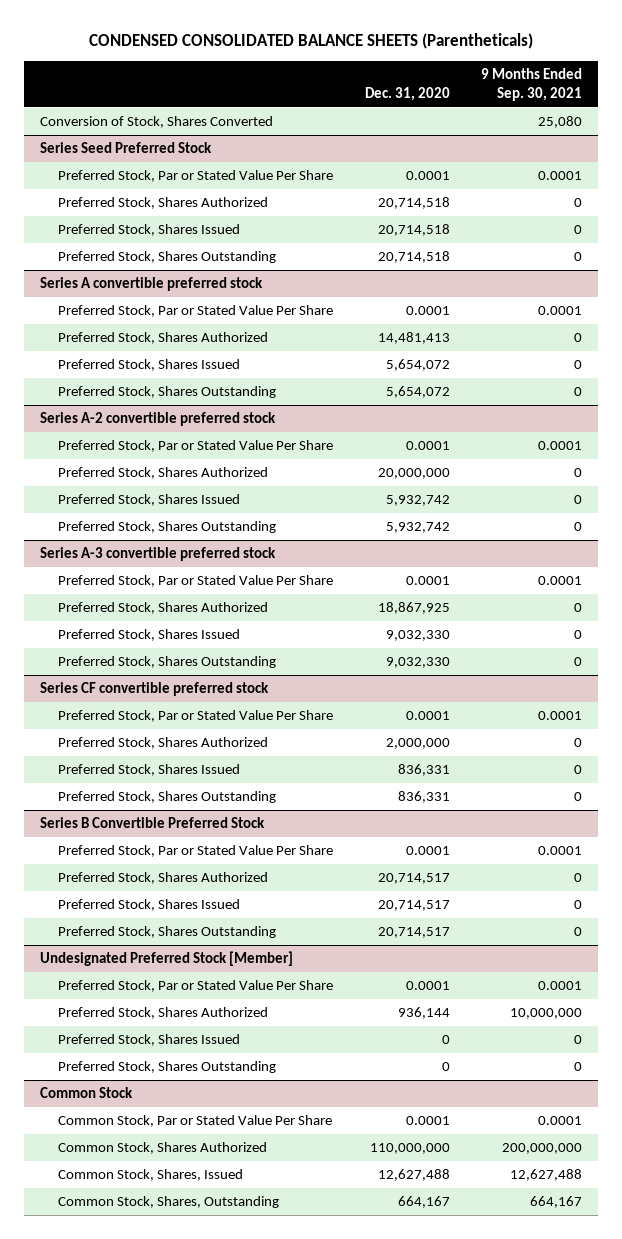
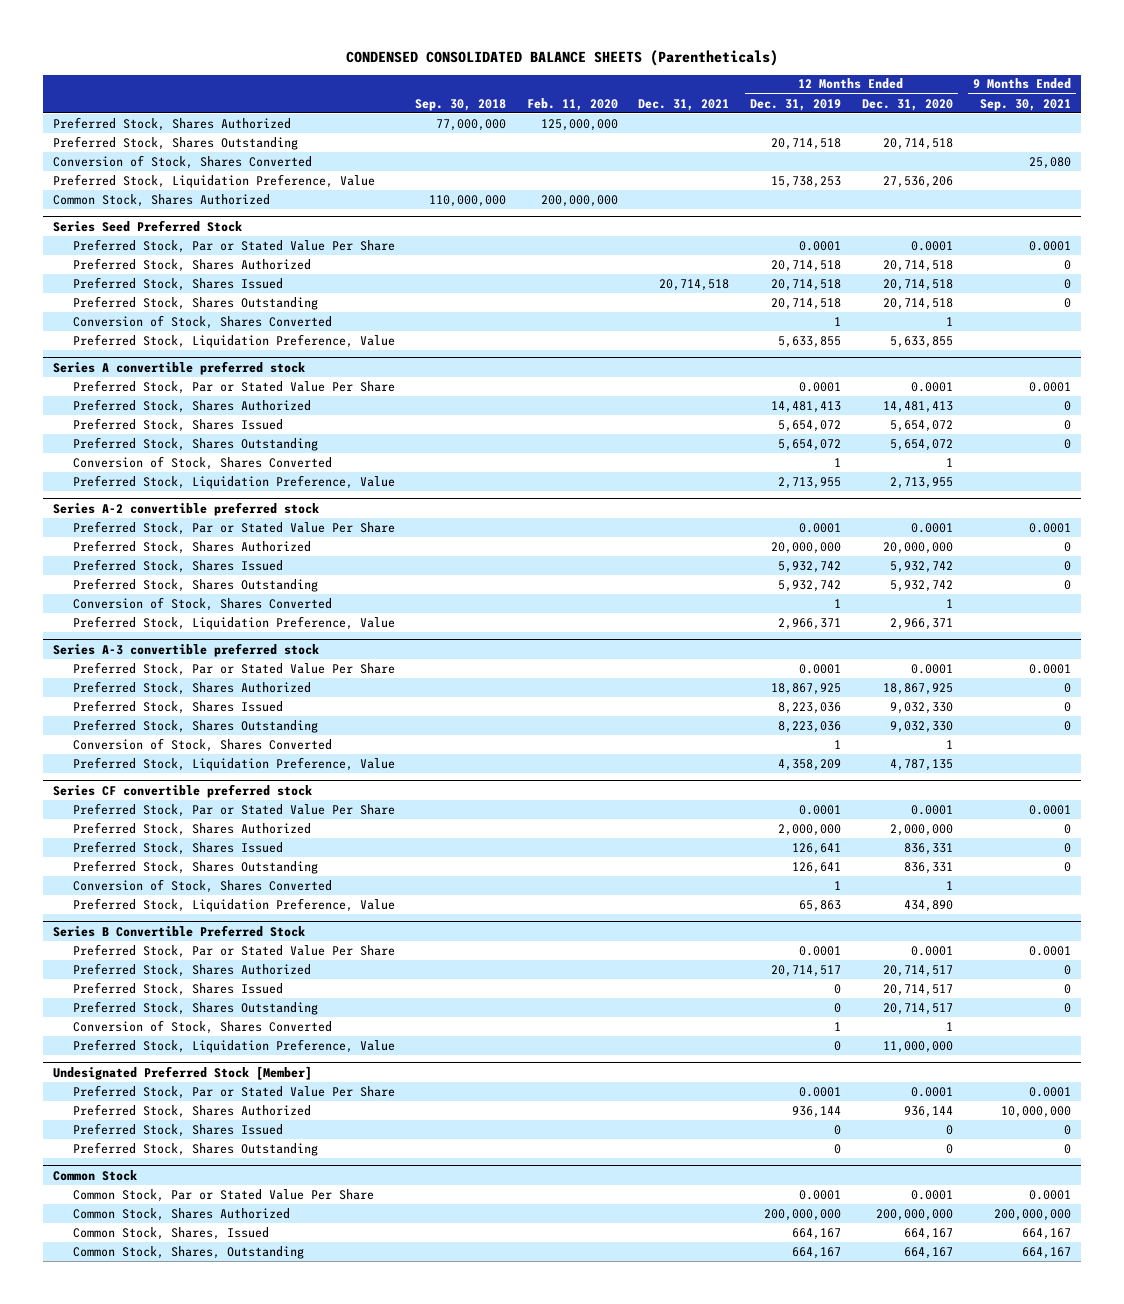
- | Dec. 31, 2020 | 9 Months Ended Sep. 30, 2021
+ | Sep. 30, 2018 | Feb. 11, 2020 | Dec. 31, 2021 | 12 Months Ended Dec. 31, 2019 | 12 Months Ended Dec. 31, 2020 | 9 Months Ended Sep. 30, 2021
+ Preferred Stock, Shares Authorized | 77,000,000 | 125,000,000 | | | |
+ Preferred Stock, Shares Outstanding | | | | 20,714,518 | 20,714,518 |
+ Preferred Stock, Liquidation Preference, Value | | | | 15,738,253 | 27,536,206 |
+ Common Stock, Shares Authorized | 110,000,000 | 200,000,000 | | | |
@ Series Seed Preferred Stock
+ Conversion of Stock, Shares Converted | | | | 1 | 1 |
+ Preferred Stock, Liquidation Preference, Value | | | | 5,633,855 | 5,633,855 |
@ Series A convertible preferred stock
+ Conversion of Stock, Shares Converted | | | | 1 | 1 |
+ Preferred Stock, Liquidation Preference, Value | | | | 2,713,955 | 2,713,955 |
@ Series A-2 convertible preferred stock
+ Conversion of Stock, Shares Converted | | | | 1 | 1 |
+ Preferred Stock, Liquidation Preference, Value | | | | 2,966,371 | 2,966,371 |
@ Series A-3 convertible preferred stock
+ Conversion of Stock, Shares Converted | | | | 1 | 1 |
+ Preferred Stock, Liquidation Preference, Value | | | | 4,358,209 | 4,787,135 |
@ Series CF convertible preferred stock
+ Conversion of Stock, Shares Converted | | | | 1 | 1 |
+ Preferred Stock, Liquidation Preference, Value | | | | 65,863 | 434,890 |
@ Series B Convertible Preferred Stock
+ Conversion of Stock, Shares Converted | | | | 1 | 1 |
+ Preferred Stock, Liquidation Preference, Value | | | | 0 | 11,000,000 |
@ Common Stock
- Common Stock, Shares, Issued | 12,627,488 | 12,627,488
+ Common Stock, Shares, Issued | | | | 664,167 | 664,167 | 664,167

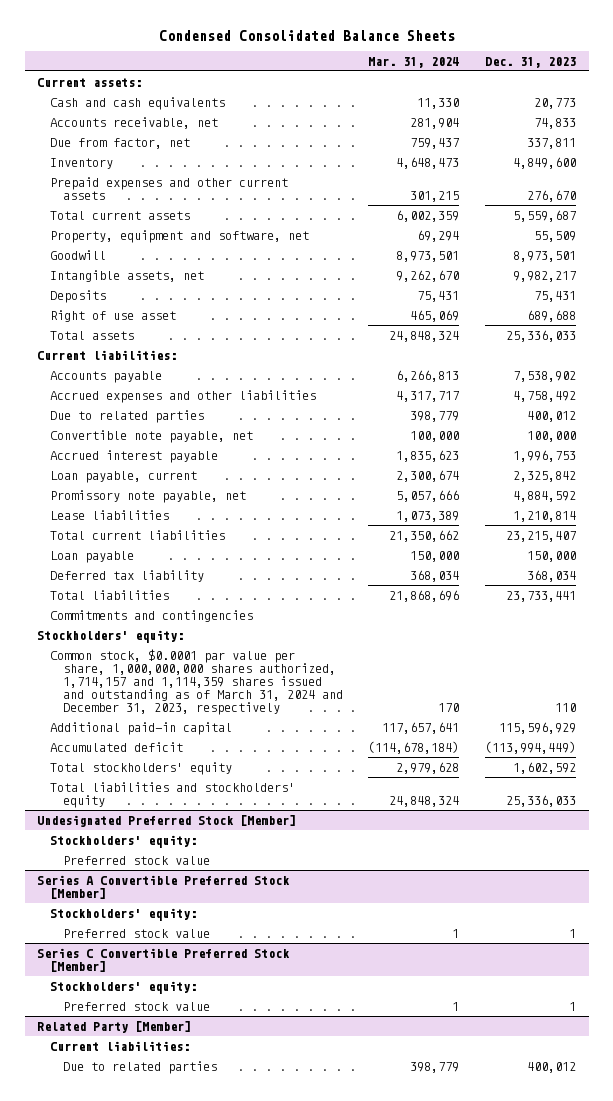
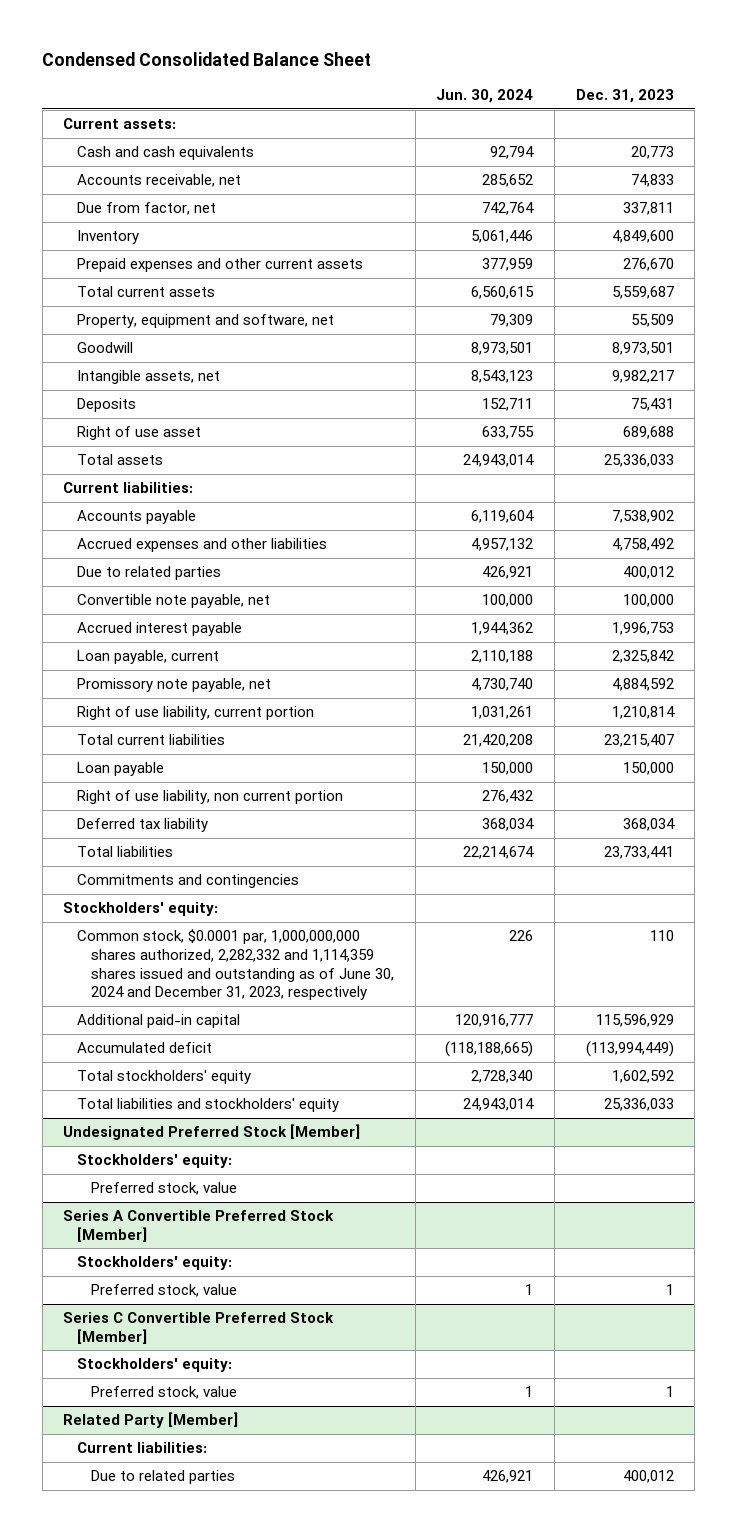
- Condensed Consolidated Balance Sheets
+ Condensed Consolidated Balance Sheet
- | Mar. 31, 2024 | Dec. 31, 2023
+ | Jun. 30, 2024 | Dec. 31, 2023
- Lease liabilities | 1,073,389 | 1,210,814
+ Right of use liability, current portion | 1,031,261 | 1,210,814
+ Right of use liability, non current portion | 276,432 |
- Common stock, $0.0001 par value per share, 1,000,000,000 shares authorized, 1,714,157 and 1,114,359 shares issued and outstanding as of March 31, 2024 and December 31, 2023, respectively | 170 | 110
+ Common stock, $0.0001 par, 1,000,000,000 shares authorized, 2,282,332 and 1,114,359 shares issued and outstanding as of June 30, 2024 and December 31, 2023, respectively | 226 | 110
@ Undesignated Preferred Stock [Member]
- Preferred stock value
+ Preferred stock, value
@ Series A Convertible Preferred Stock [Member]
- Preferred stock value | 1 | 1
+ Preferred stock, value | 1 | 1
@ Series C Convertible Preferred Stock [Member]
- Preferred stock value | 1 | 1
+ Preferred stock, value | 1 | 1

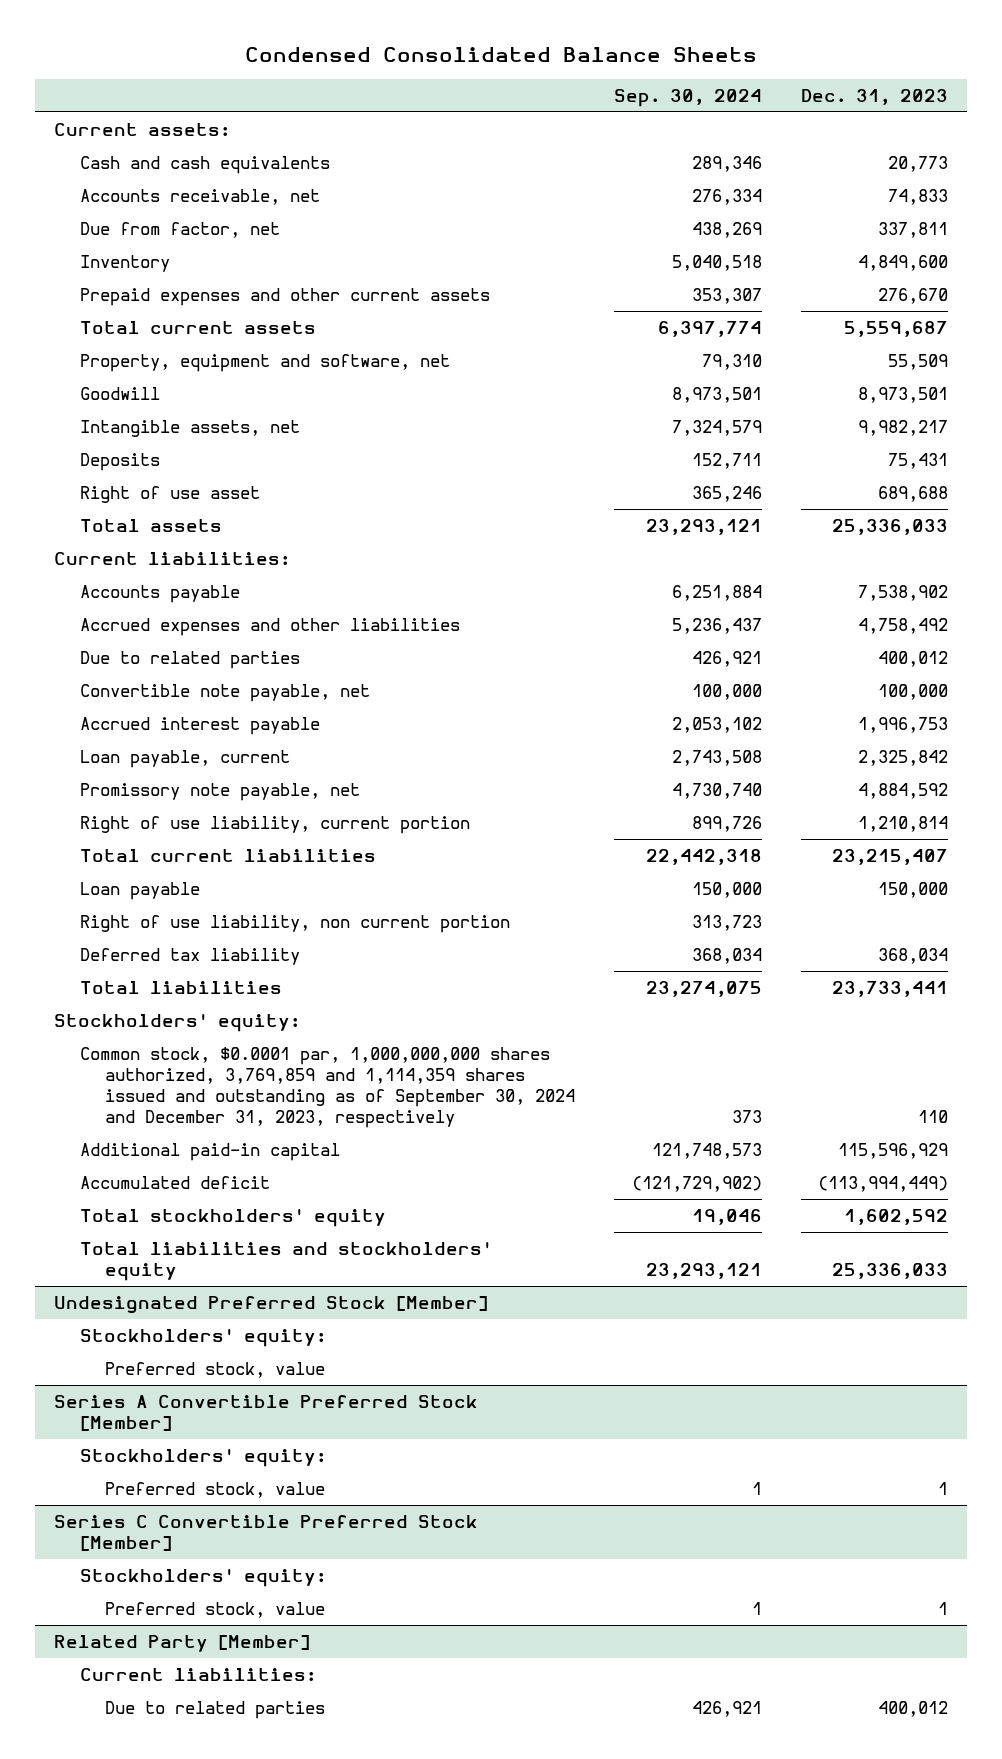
- Condensed Consolidated Balance Sheet
+ Condensed Consolidated Balance Sheets
- | Jun. 30, 2024 | Dec. 31, 2023
+ | Sep. 30, 2024 | Dec. 31, 2023
- Commitments and contingencies
- Common stock, $0.0001 par, 1,000,000,000 shares authorized, 2,282,332 and 1,114,359 shares issued and outstanding as of June 30, 2024 and December 31, 2023, respectively | 226 | 110
+ Common stock, $0.0001 par, 1,000,000,000 shares authorized, 3,769,859 and 1,114,359 shares issued and outstanding as of September 30, 2024 and December 31, 2023, respectively | 373 | 110

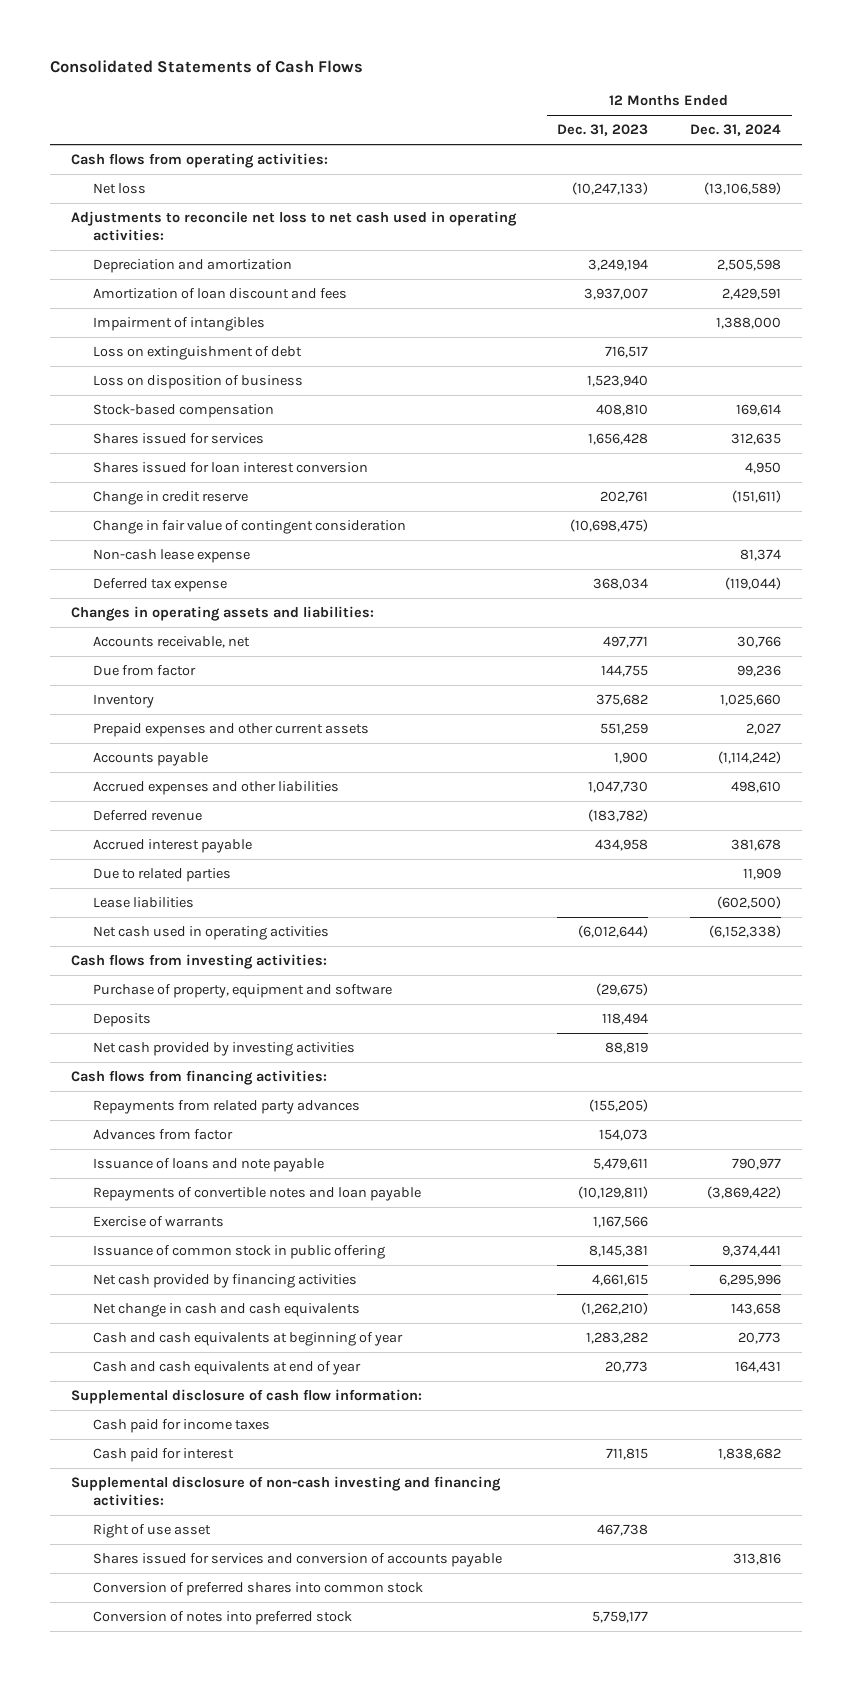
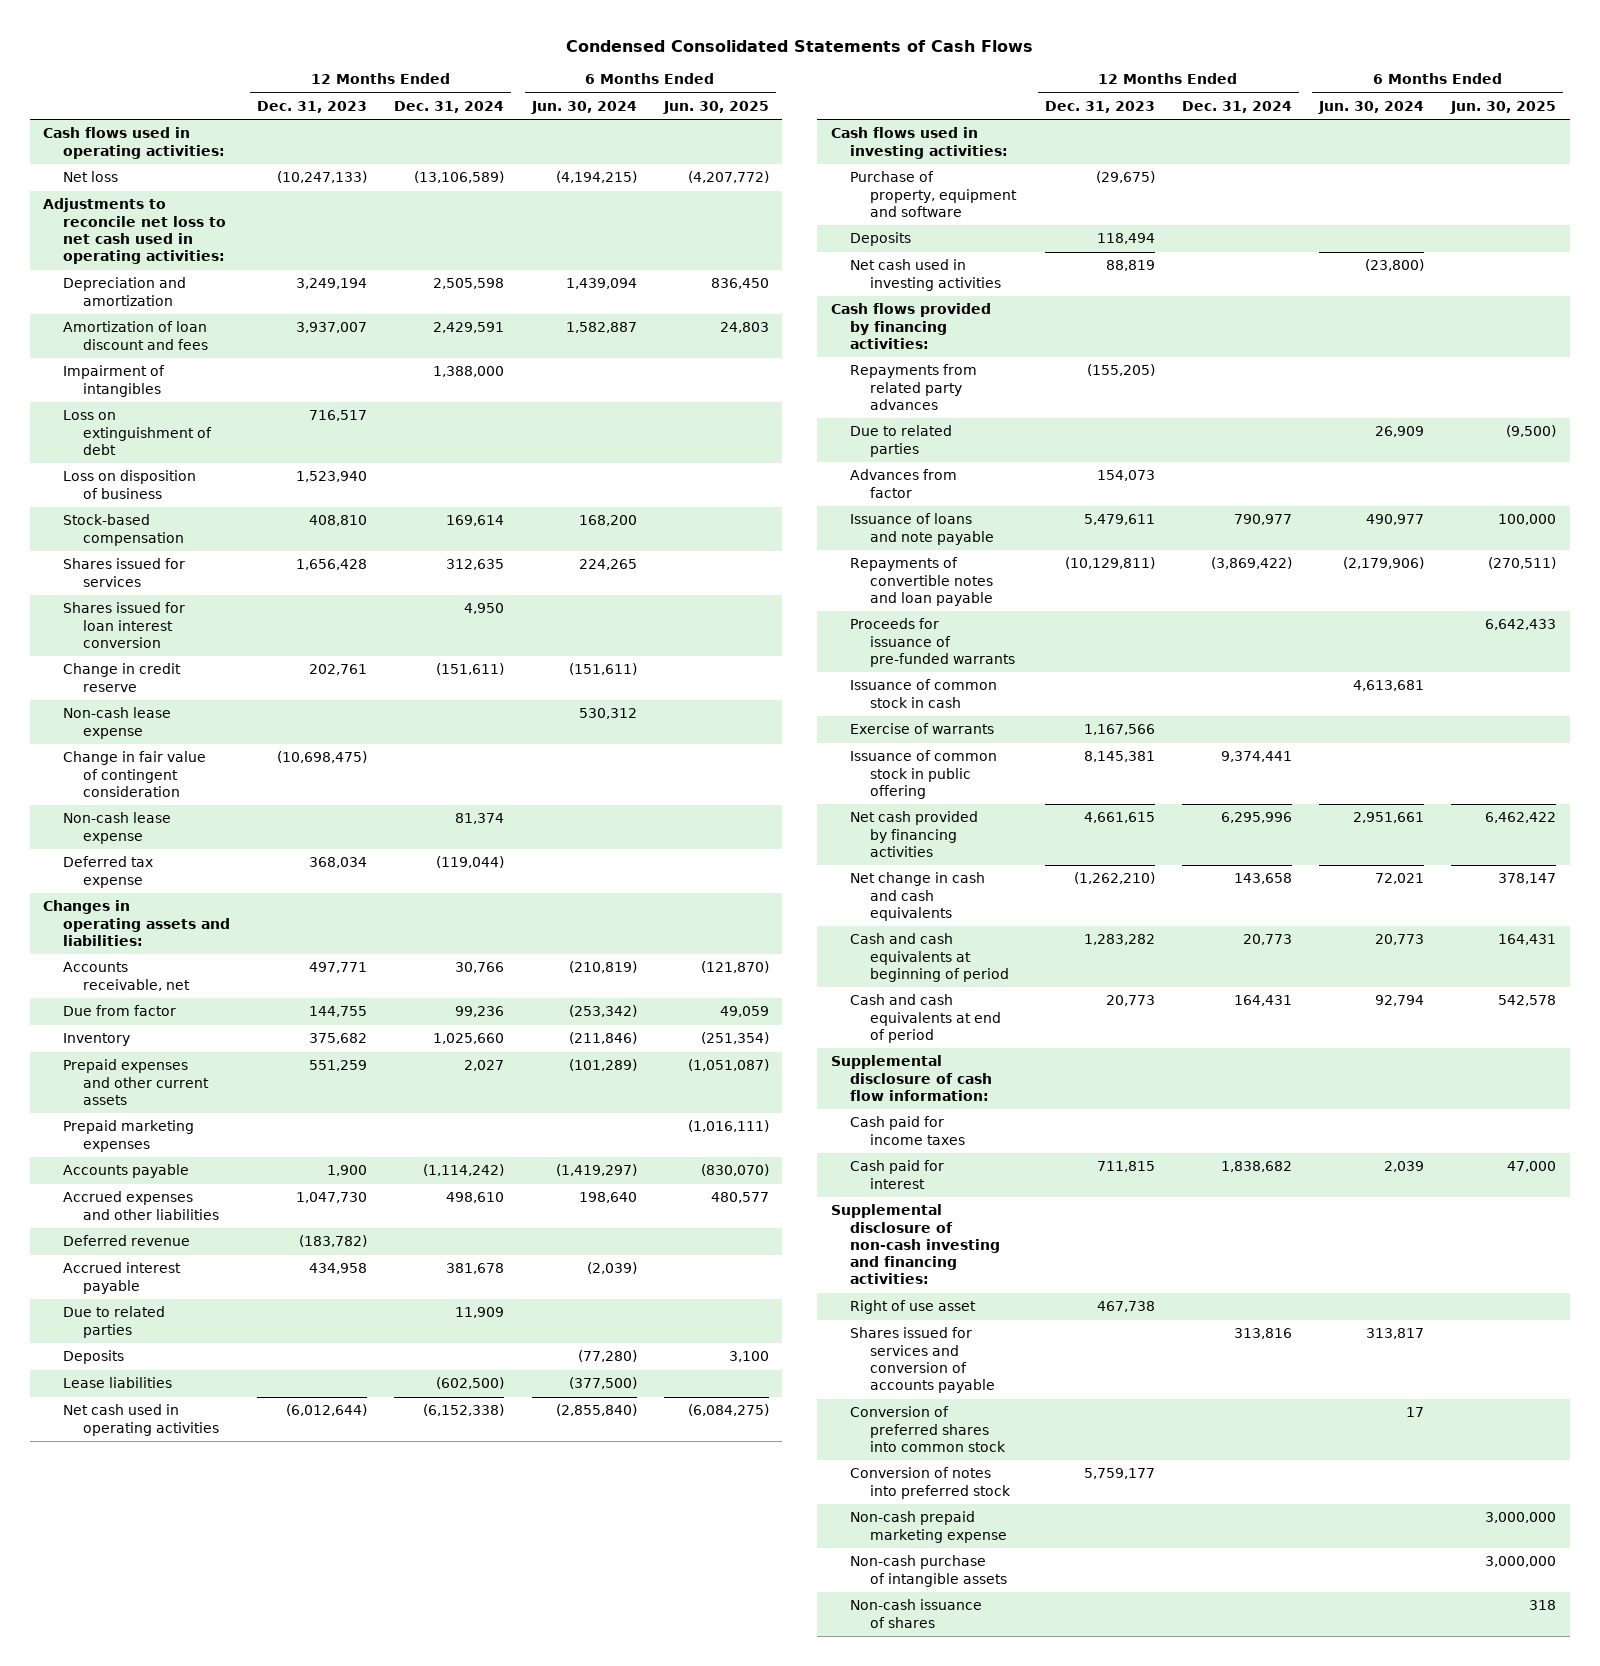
- Consolidated Statements of Cash Flows
+ Condensed Consolidated Statements of Cash Flows
- | 12 Months Ended Dec. 31, 2023 | 12 Months Ended Dec. 31, 2024
+ | 12 Months Ended Dec. 31, 2023 | 12 Months Ended Dec. 31, 2024 | 6 Months Ended Jun. 30, 2024 | 6 Months Ended Jun. 30, 2025
- Cash flows from operating activities:
+ Cash flows used in operating activities:
+ Non-cash lease expense | | | 530,312 |
+ Prepaid marketing expenses | | | | (1,016,111)
+ Deposits | | | (77,280) | 3,100
- Cash flows from investing activities:
+ Cash flows used in investing activities:
- Net cash provided by investing activities | 88,819 |
- Cash flows from financing activities:
+ Net cash used in investing activities | 88,819 | | (23,800) |
+ Cash flows provided by financing activities:
+ Due to related parties | | | 26,909 | (9,500)
+ Proceeds for issuance of pre-funded warrants | | | | 6,642,433
+ Issuance of common stock in cash | | | 4,613,681 |
- Cash and cash equivalents at beginning of year | 1,283,282 | 20,773
- Cash and cash equivalents at end of year | 20,773 | 164,431
+ Cash and cash equivalents at beginning of period | 1,283,282 | 20,773 | 20,773 | 164,431
+ Cash and cash equivalents at end of period | 20,773 | 164,431 | 92,794 | 542,578
+ Non-cash prepaid marketing expense | | | | 3,000,000
+ Non-cash purchase of intangible assets | | | | 3,000,000
+ Non-cash issuance of shares | | | | 318

